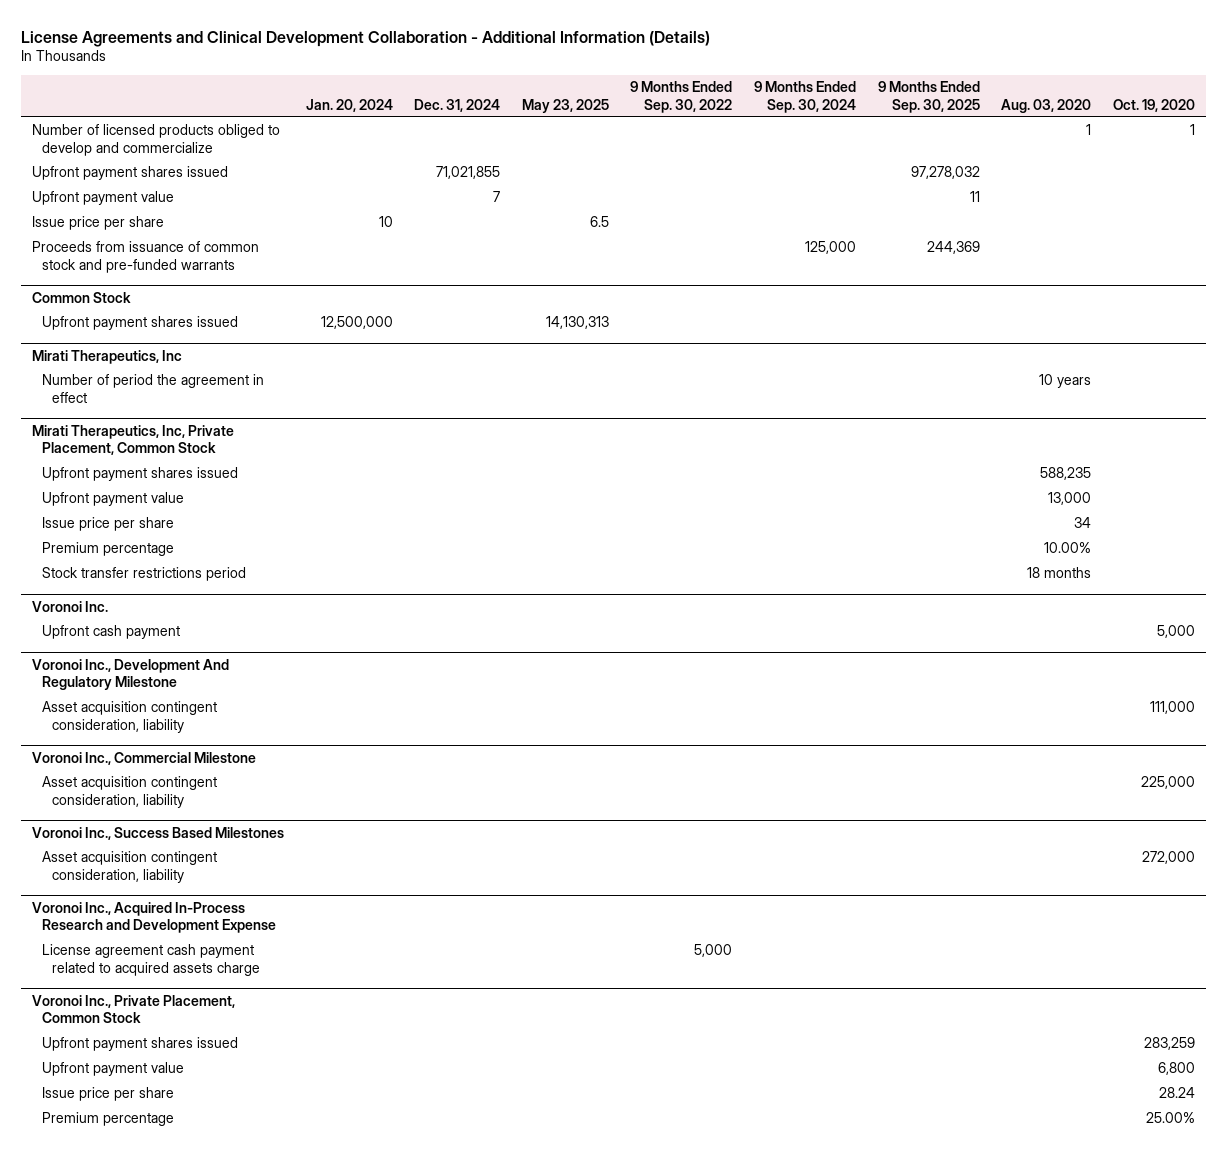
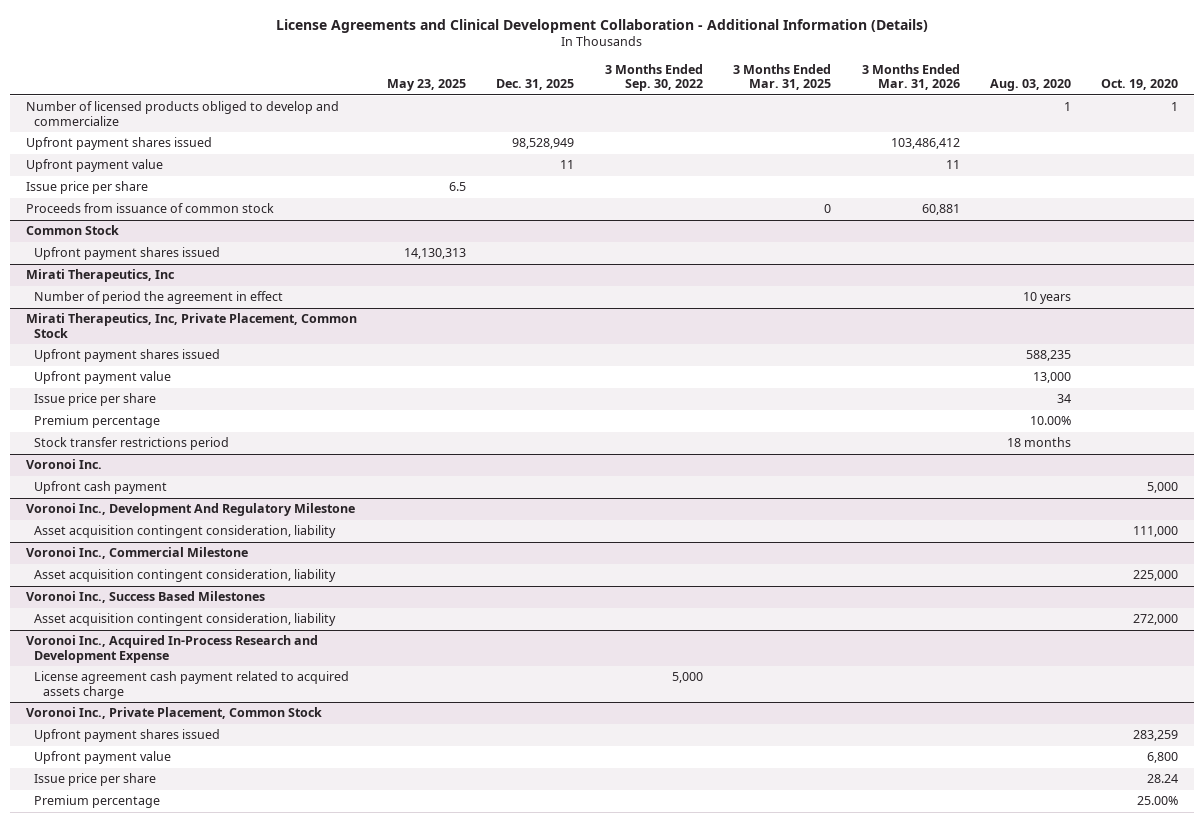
- | Jan. 20, 2024 | Dec. 31, 2024 | May 23, 2025 | 9 Months Ended Sep. 30, 2022 | 9 Months Ended Sep. 30, 2024 | 9 Months Ended Sep. 30, 2025 | Aug. 03, 2020 | Oct. 19, 2020
+ | May 23, 2025 | Dec. 31, 2025 | 3 Months Ended Sep. 30, 2022 | 3 Months Ended Mar. 31, 2025 | 3 Months Ended Mar. 31, 2026 | Aug. 03, 2020 | Oct. 19, 2020
- Proceeds from issuance of common stock and pre-funded warrants | | | | | 125,000 | 244,369 | |
+ Proceeds from issuance of common stock | | | | 0 | 60,881 | |

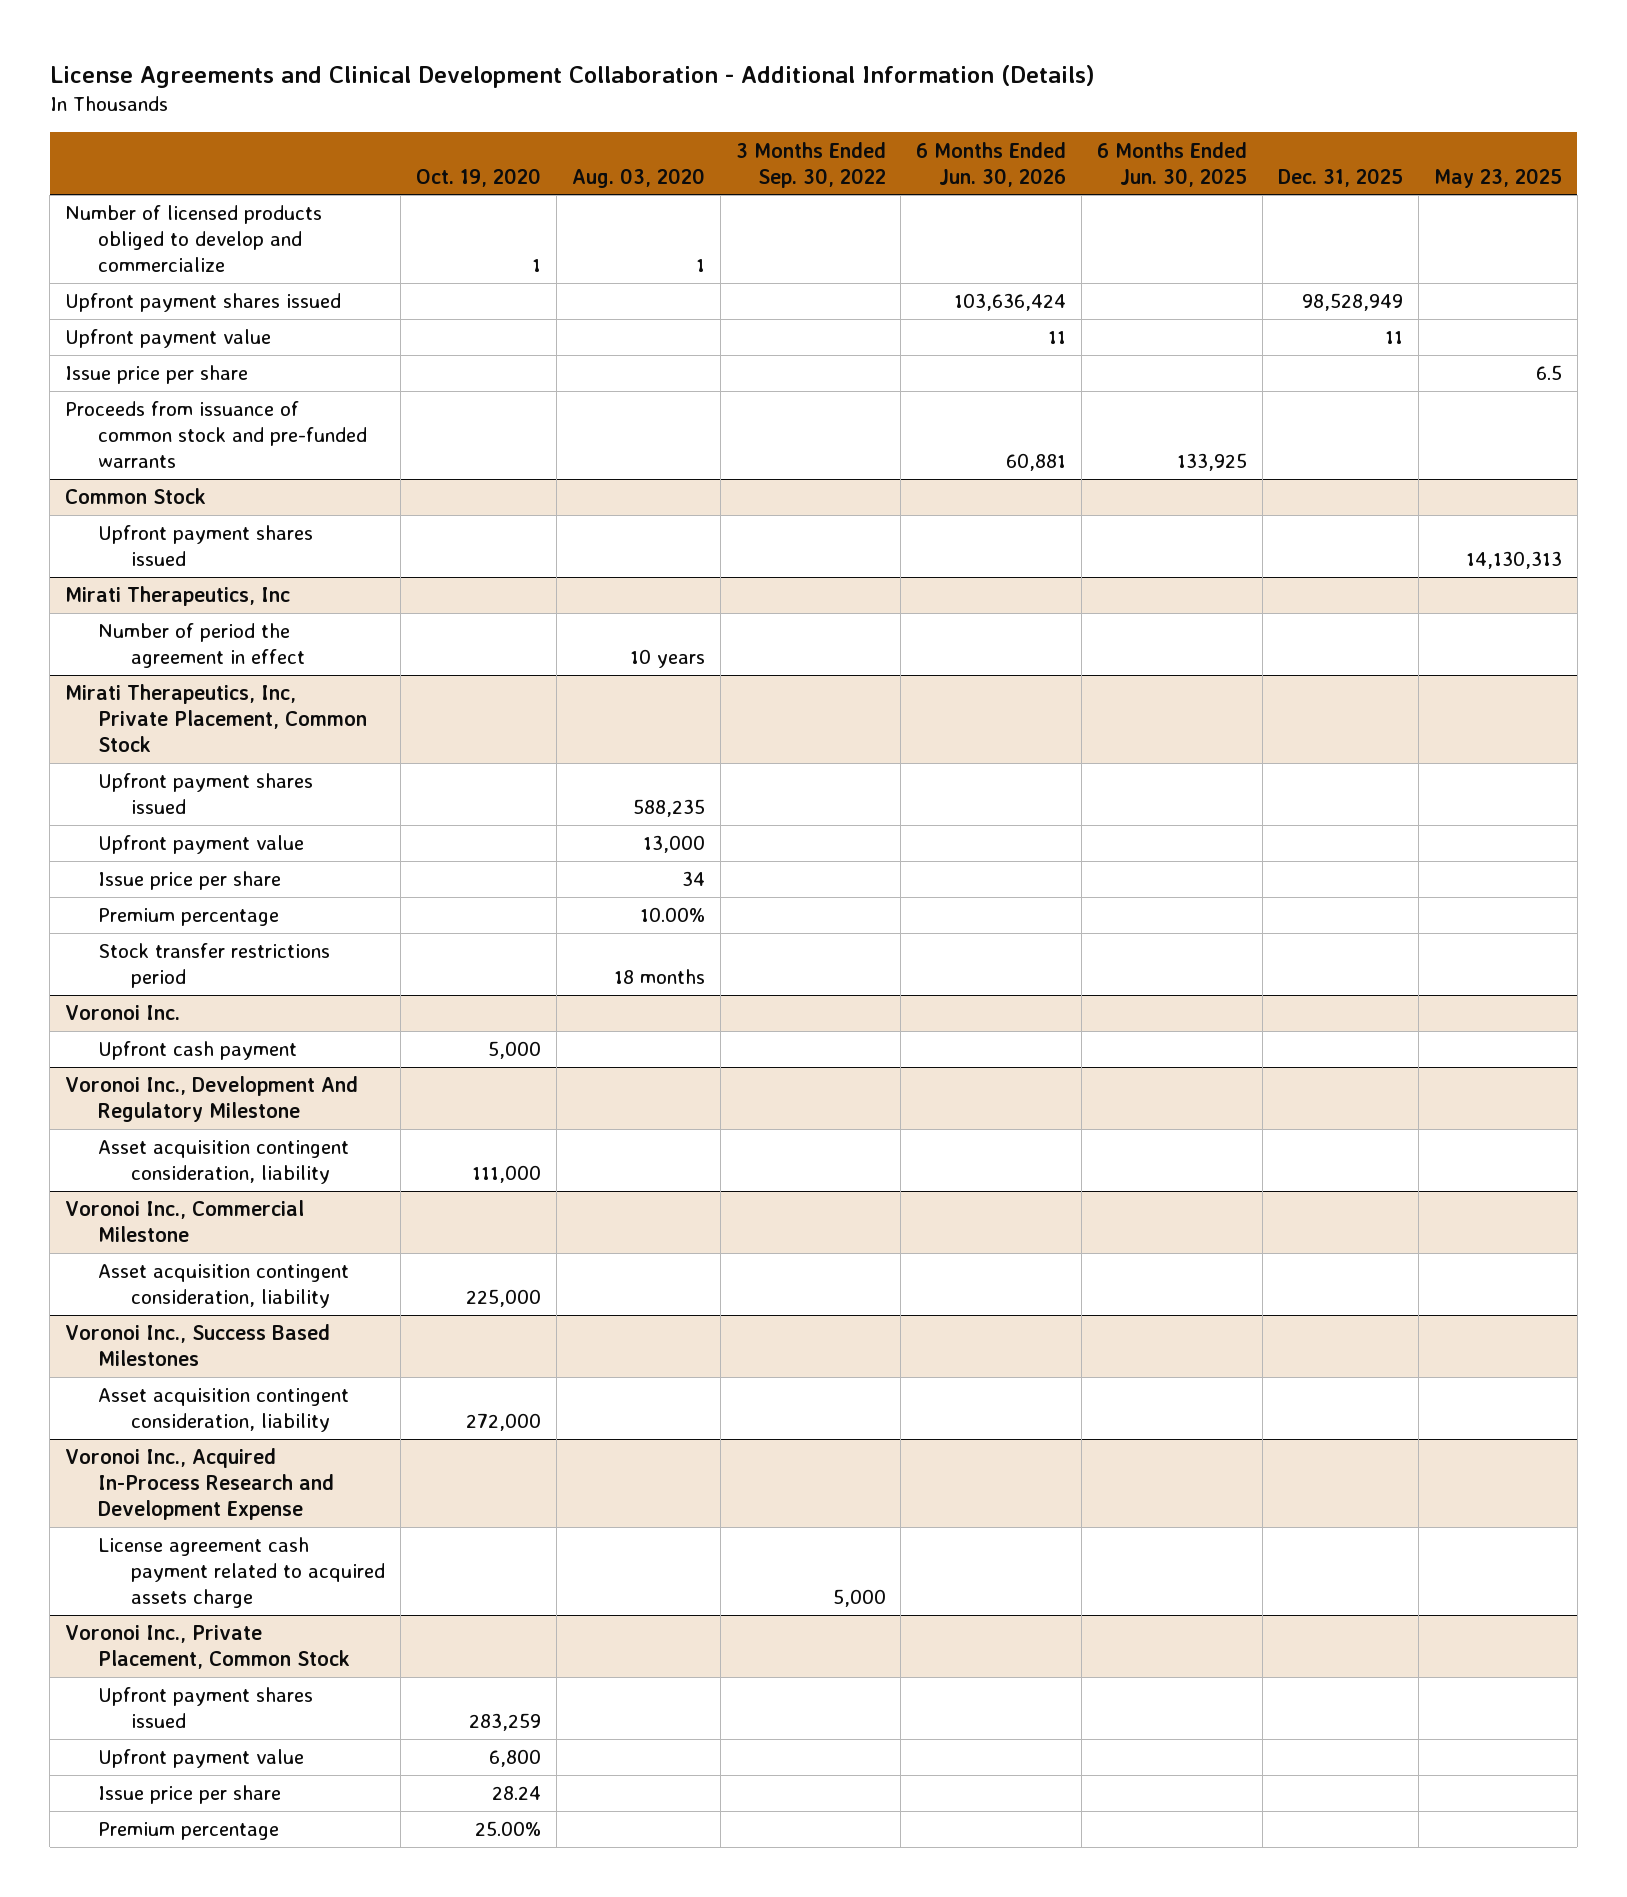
- | May 23, 2025 | Dec. 31, 2025 | 3 Months Ended Sep. 30, 2022 | 3 Months Ended Mar. 31, 2025 | 3 Months Ended Mar. 31, 2026 | Aug. 03, 2020 | Oct. 19, 2020
+ | Oct. 19, 2020 | Aug. 03, 2020 | 3 Months Ended Sep. 30, 2022 | 6 Months Ended Jun. 30, 2026 | 6 Months Ended Jun. 30, 2025 | Dec. 31, 2025 | May 23, 2025
- Proceeds from issuance of common stock | | | | 0 | 60,881 | |
+ Proceeds from issuance of common stock and pre-funded warrants | | | | 60,881 | 133,925 | |

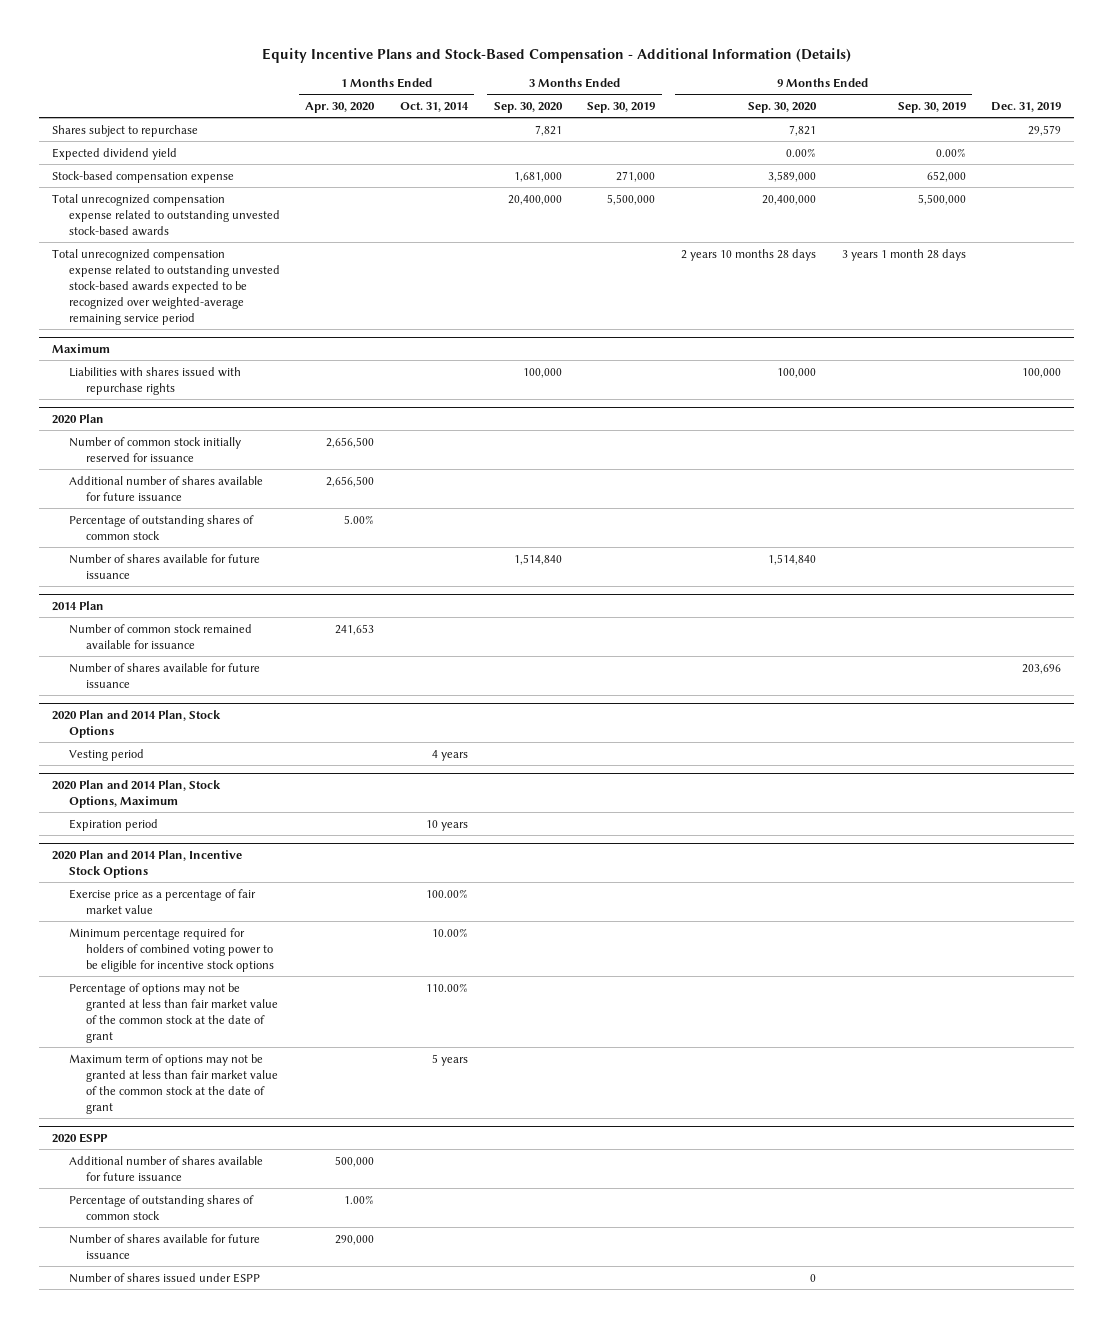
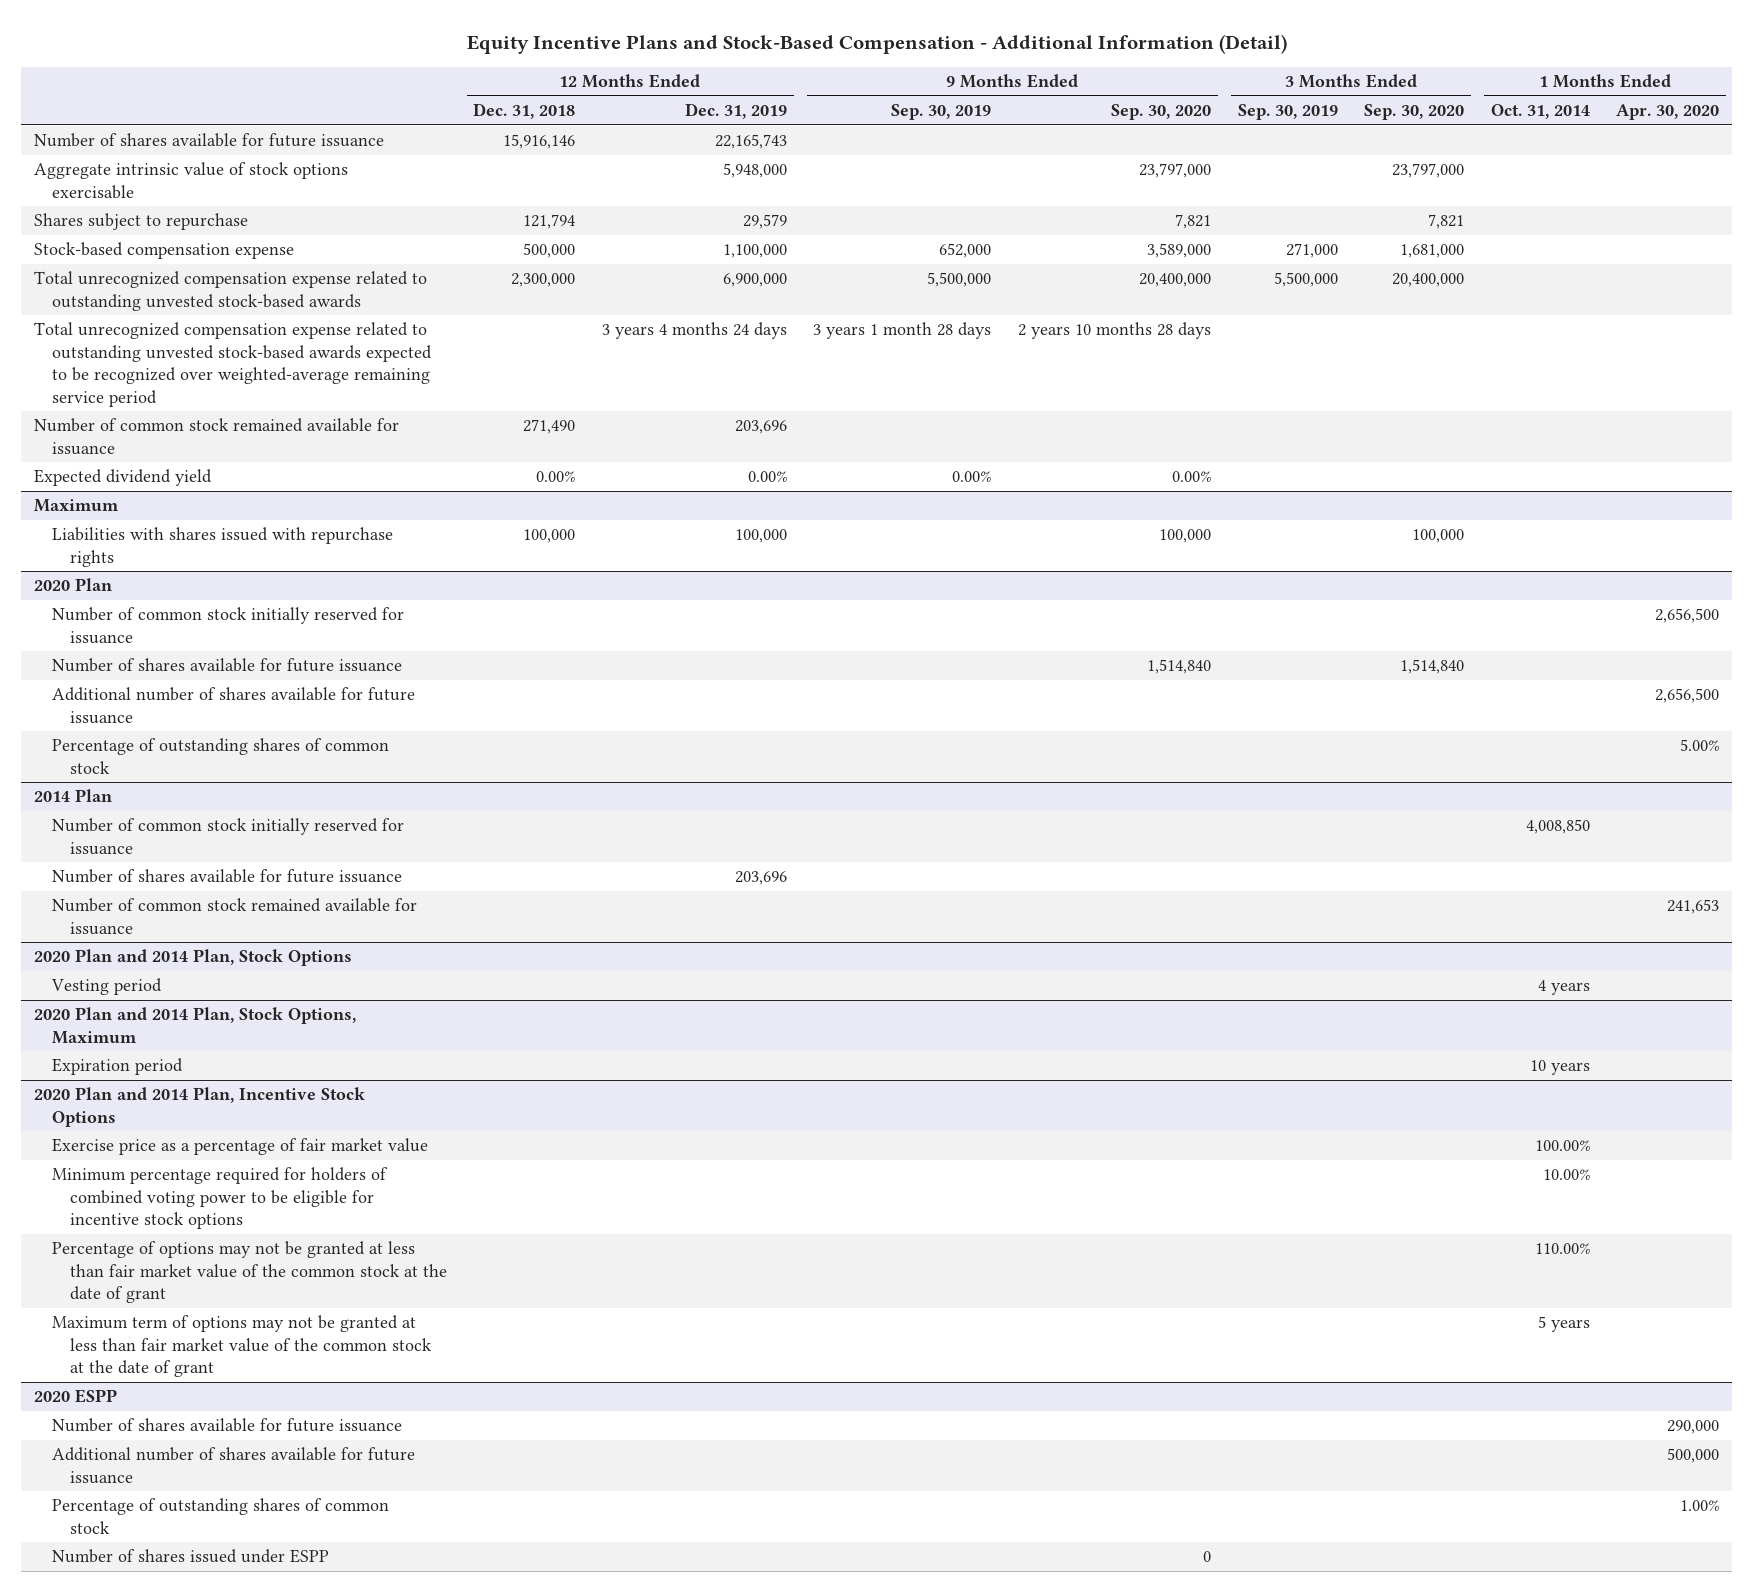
- Equity Incentive Plans and Stock-Based Compensation - Additional Information (Details)
+ Equity Incentive Plans and Stock-Based Compensation - Additional Information (Detail)
- | 1 Months Ended Apr. 30, 2020 | 1 Months Ended Oct. 31, 2014 | 3 Months Ended Sep. 30, 2020 | 3 Months Ended Sep. 30, 2019 | 9 Months Ended Sep. 30, 2020 | 9 Months Ended Sep. 30, 2019 | Dec. 31, 2019
+ | 12 Months Ended Dec. 31, 2018 | 12 Months Ended Dec. 31, 2019 | 9 Months Ended Sep. 30, 2019 | 9 Months Ended Sep. 30, 2020 | 3 Months Ended Sep. 30, 2019 | 3 Months Ended Sep. 30, 2020 | 1 Months Ended Oct. 31, 2014 | 1 Months Ended Apr. 30, 2020
+ Number of shares available for future issuance | 15,916,146 | 22,165,743 | | | | | |
+ Aggregate intrinsic value of stock options exercisable | | 5,948,000 | | 23,797,000 | | 23,797,000 | |
+ Number of common stock remained available for issuance | 271,490 | 203,696 | | | | | |
moved down: Expected dividend yield | 0.00% | 0.00% | 0.00% | 0.00% | | | |
@ 2020 Plan
moved up: Number of shares available for future issuance | | | | 1,514,840 | | 1,514,840 | |
@ 2014 Plan
+ Number of common stock initially reserved for issuance | | | | | | | 4,008,850 |
moved down: Number of common stock remained available for issuance | | | | | | | | 241,653
@ 2020 ESPP
moved up: Number of shares available for future issuance | | | | | | | | 290,000

